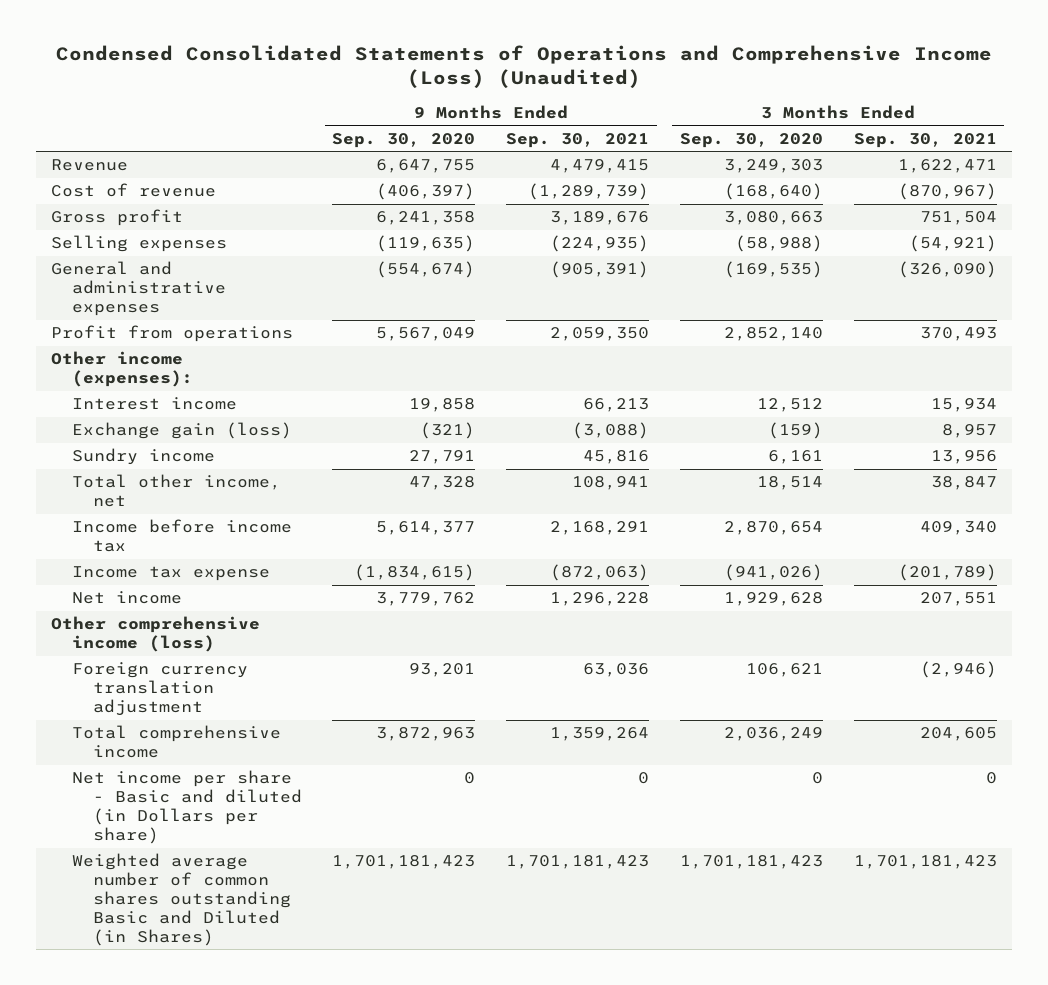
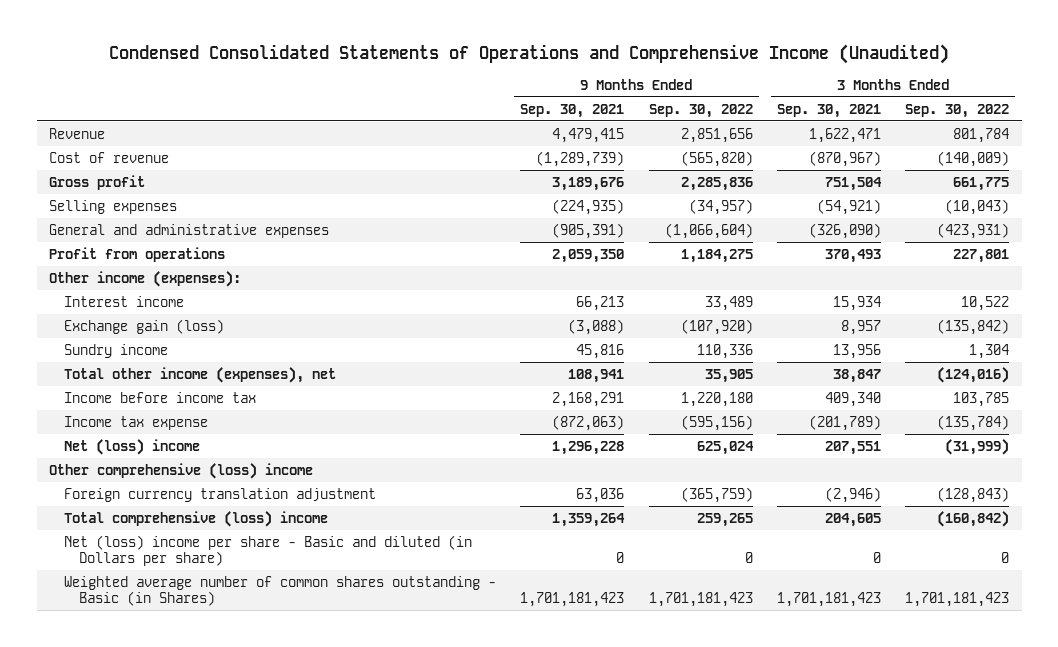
- Condensed Consolidated Statements of Operations and Comprehensive Income (Loss) (Unaudited)
+ Condensed Consolidated Statements of Operations and Comprehensive Income (Unaudited)
- | 9 Months Ended Sep. 30, 2020 | 9 Months Ended Sep. 30, 2021 | 3 Months Ended Sep. 30, 2020 | 3 Months Ended Sep. 30, 2021
+ | 9 Months Ended Sep. 30, 2021 | 9 Months Ended Sep. 30, 2022 | 3 Months Ended Sep. 30, 2021 | 3 Months Ended Sep. 30, 2022
- Total other income, net | 47,328 | 108,941 | 18,514 | 38,847
+ Total other income (expenses), net | 108,941 | 35,905 | 38,847 | (124,016)
- Net income | 3,779,762 | 1,296,228 | 1,929,628 | 207,551
- Other comprehensive income (loss)
+ Net (loss) income | 1,296,228 | 625,024 | 207,551 | (31,999)
+ Other comprehensive (loss) income
- Total comprehensive income | 3,872,963 | 1,359,264 | 2,036,249 | 204,605
- Net income per share - Basic and diluted (in Dollars per share) | 0 | 0 | 0 | 0
- Weighted average number of common shares outstanding Basic and Diluted (in Shares) | 1,701,181,423 | 1,701,181,423 | 1,701,181,423 | 1,701,181,423
+ Total comprehensive (loss) income | 1,359,264 | 259,265 | 204,605 | (160,842)
+ Net (loss) income per share - Basic and diluted (in Dollars per share) | 0 | 0 | 0 | 0
+ Weighted average number of common shares outstanding - Basic (in Shares) | 1,701,181,423 | 1,701,181,423 | 1,701,181,423 | 1,701,181,423

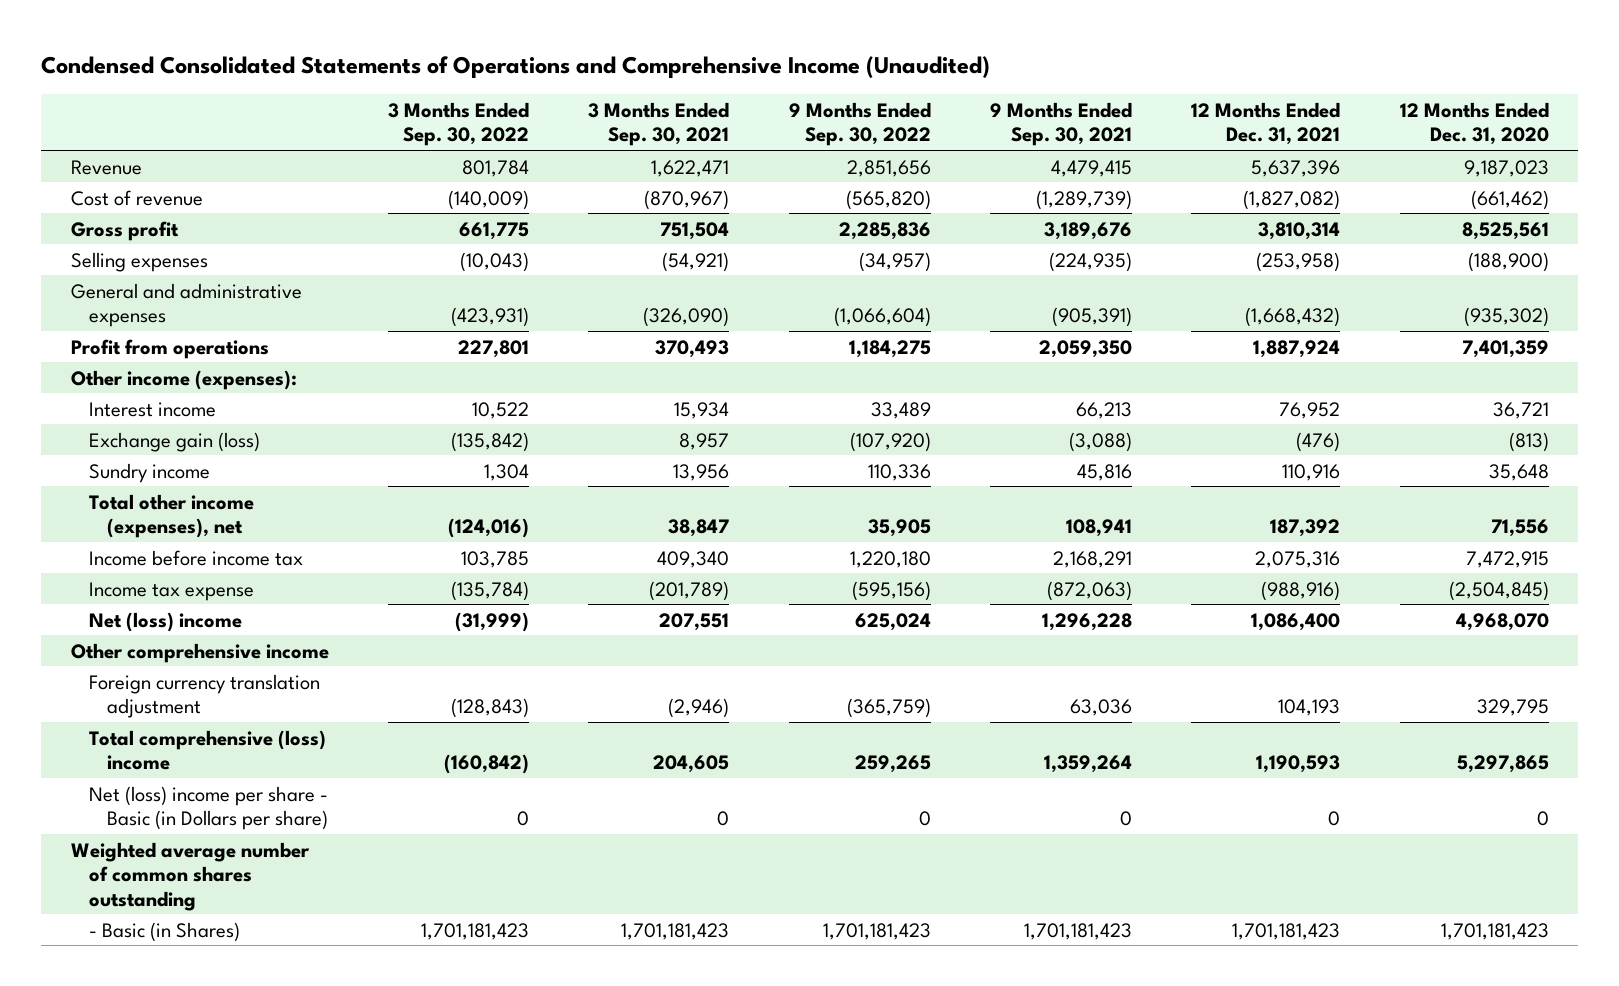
- | 9 Months Ended Sep. 30, 2021 | 9 Months Ended Sep. 30, 2022 | 3 Months Ended Sep. 30, 2021 | 3 Months Ended Sep. 30, 2022
+ | 3 Months Ended Sep. 30, 2022 | 3 Months Ended Sep. 30, 2021 | 9 Months Ended Sep. 30, 2022 | 9 Months Ended Sep. 30, 2021 | 12 Months Ended Dec. 31, 2021 | 12 Months Ended Dec. 31, 2020
- Other comprehensive (loss) income
+ Other comprehensive income
- Net (loss) income per share - Basic and diluted (in Dollars per share) | 0 | 0 | 0 | 0
- Weighted average number of common shares outstanding - Basic (in Shares) | 1,701,181,423 | 1,701,181,423 | 1,701,181,423 | 1,701,181,423
+ Net (loss) income per share - Basic (in Dollars per share) | 0 | 0 | 0 | 0 | 0 | 0
+ Weighted average number of common shares outstanding
+ - Basic (in Shares) | 1,701,181,423 | 1,701,181,423 | 1,701,181,423 | 1,701,181,423 | 1,701,181,423 | 1,701,181,423

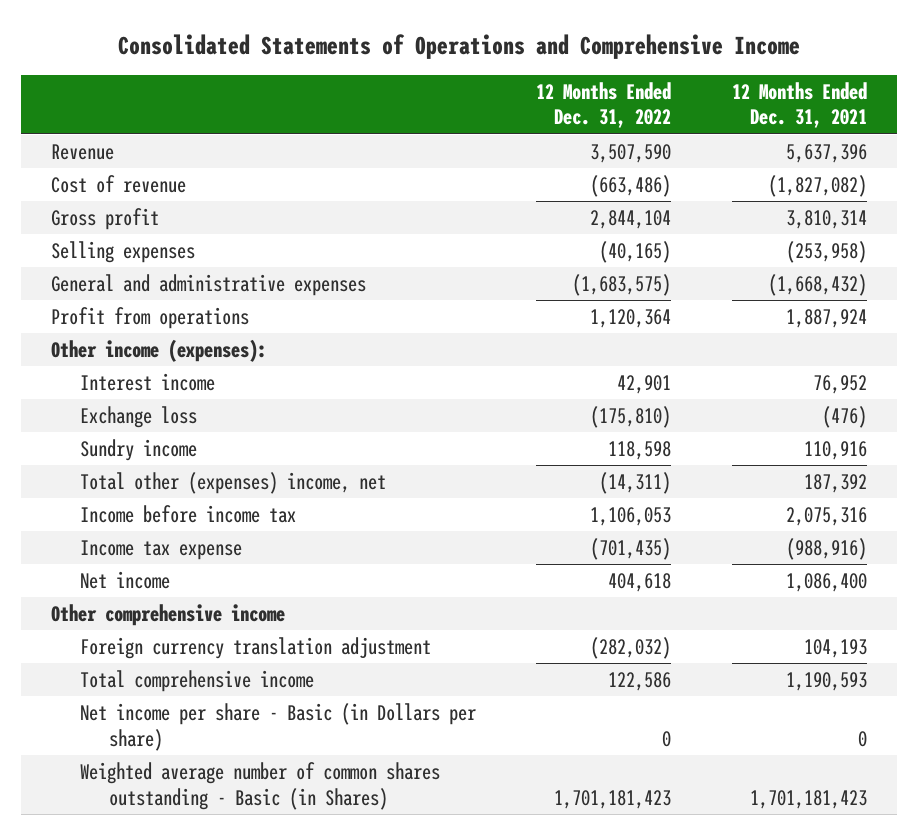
- Condensed Consolidated Statements of Operations and Comprehensive Income (Unaudited)
+ Consolidated Statements of Operations and Comprehensive Income
- | 3 Months Ended Sep. 30, 2022 | 3 Months Ended Sep. 30, 2021 | 9 Months Ended Sep. 30, 2022 | 9 Months Ended Sep. 30, 2021 | 12 Months Ended Dec. 31, 2021 | 12 Months Ended Dec. 31, 2020
+ | 12 Months Ended Dec. 31, 2022 | 12 Months Ended Dec. 31, 2021
- Exchange gain (loss) | (135,842) | 8,957 | (107,920) | (3,088) | (476) | (813)
+ Exchange loss | (175,810) | (476)
- Total other income (expenses), net | (124,016) | 38,847 | 35,905 | 108,941 | 187,392 | 71,556
+ Total other (expenses) income, net | (14,311) | 187,392
- Net (loss) income | (31,999) | 207,551 | 625,024 | 1,296,228 | 1,086,400 | 4,968,070
+ Net income | 404,618 | 1,086,400
- Total comprehensive (loss) income | (160,842) | 204,605 | 259,265 | 1,359,264 | 1,190,593 | 5,297,865
- Net (loss) income per share - Basic (in Dollars per share) | 0 | 0 | 0 | 0 | 0 | 0
- Weighted average number of common shares outstanding
- - Basic (in Shares) | 1,701,181,423 | 1,701,181,423 | 1,701,181,423 | 1,701,181,423 | 1,701,181,423 | 1,701,181,423
+ Total comprehensive income | 122,586 | 1,190,593
+ Net income per share - Basic (in Dollars per share) | 0 | 0
+ Weighted average number of common shares outstanding - Basic (in Shares) | 1,701,181,423 | 1,701,181,423

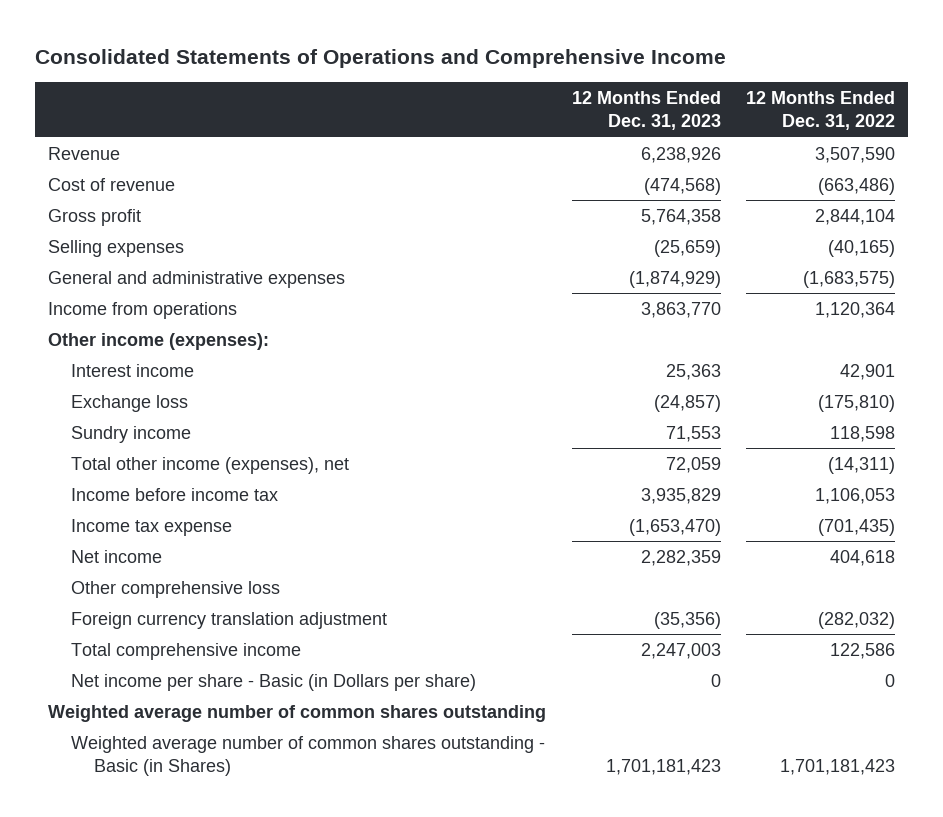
- | 12 Months Ended Dec. 31, 2022 | 12 Months Ended Dec. 31, 2021
+ | 12 Months Ended Dec. 31, 2023 | 12 Months Ended Dec. 31, 2022
- Profit from operations | 1,120,364 | 1,887,924
+ Income from operations | 3,863,770 | 1,120,364
- Total other (expenses) income, net | (14,311) | 187,392
+ Total other income (expenses), net | 72,059 | (14,311)
- Other comprehensive income
+ Other comprehensive loss
+ Weighted average number of common shares outstanding

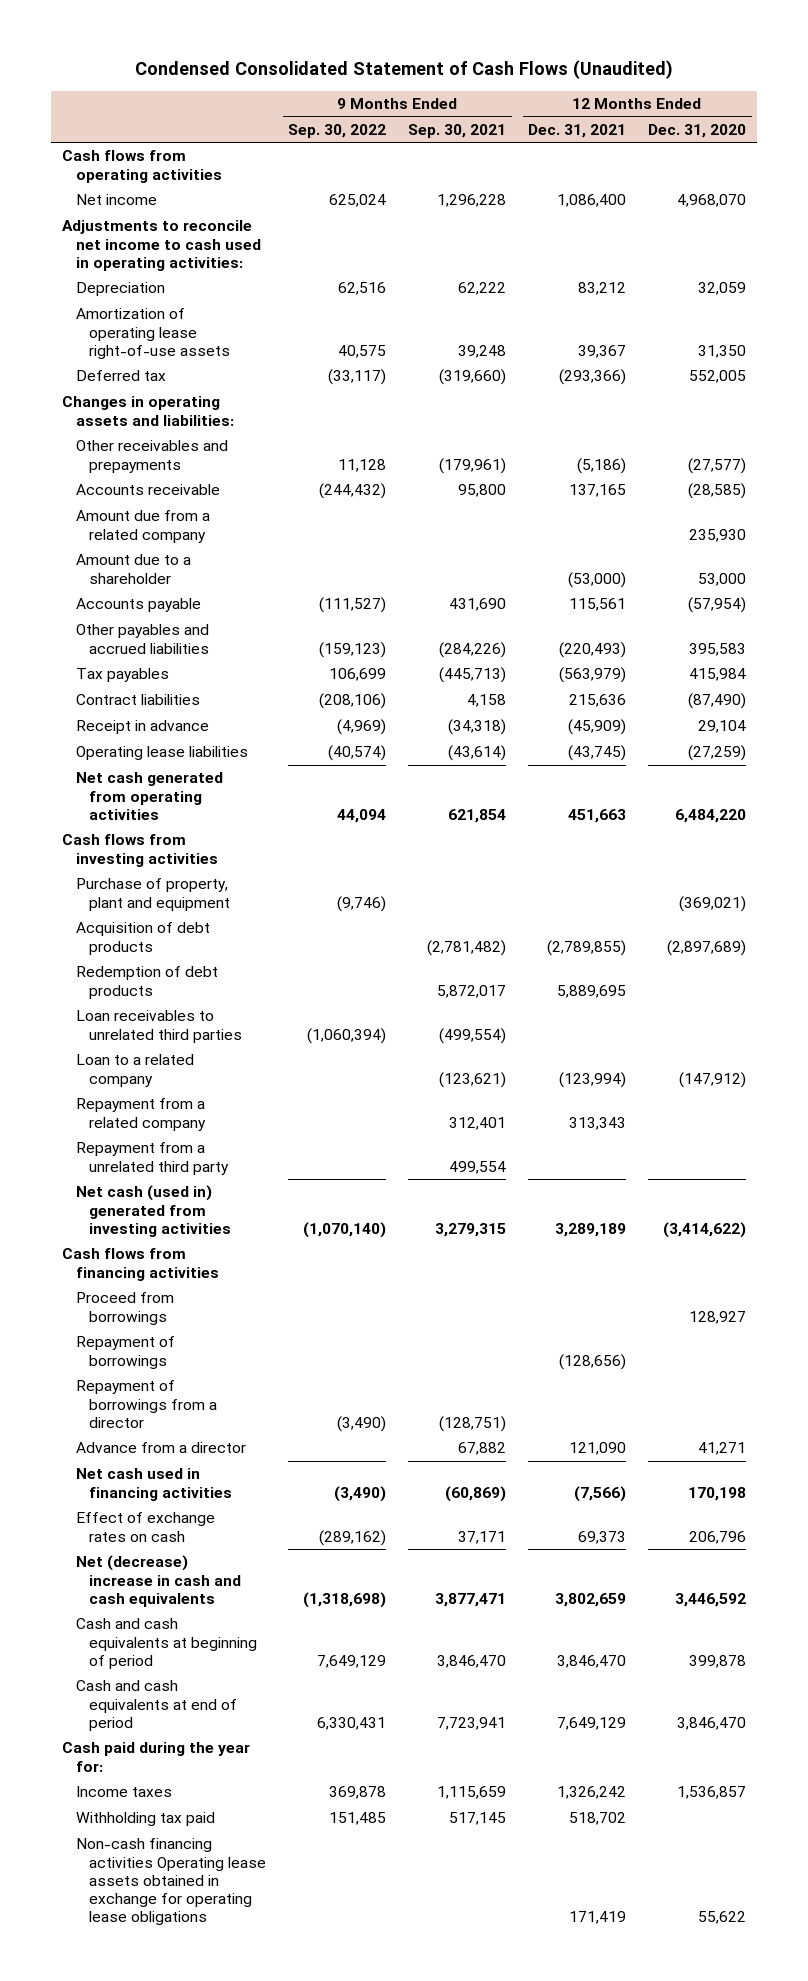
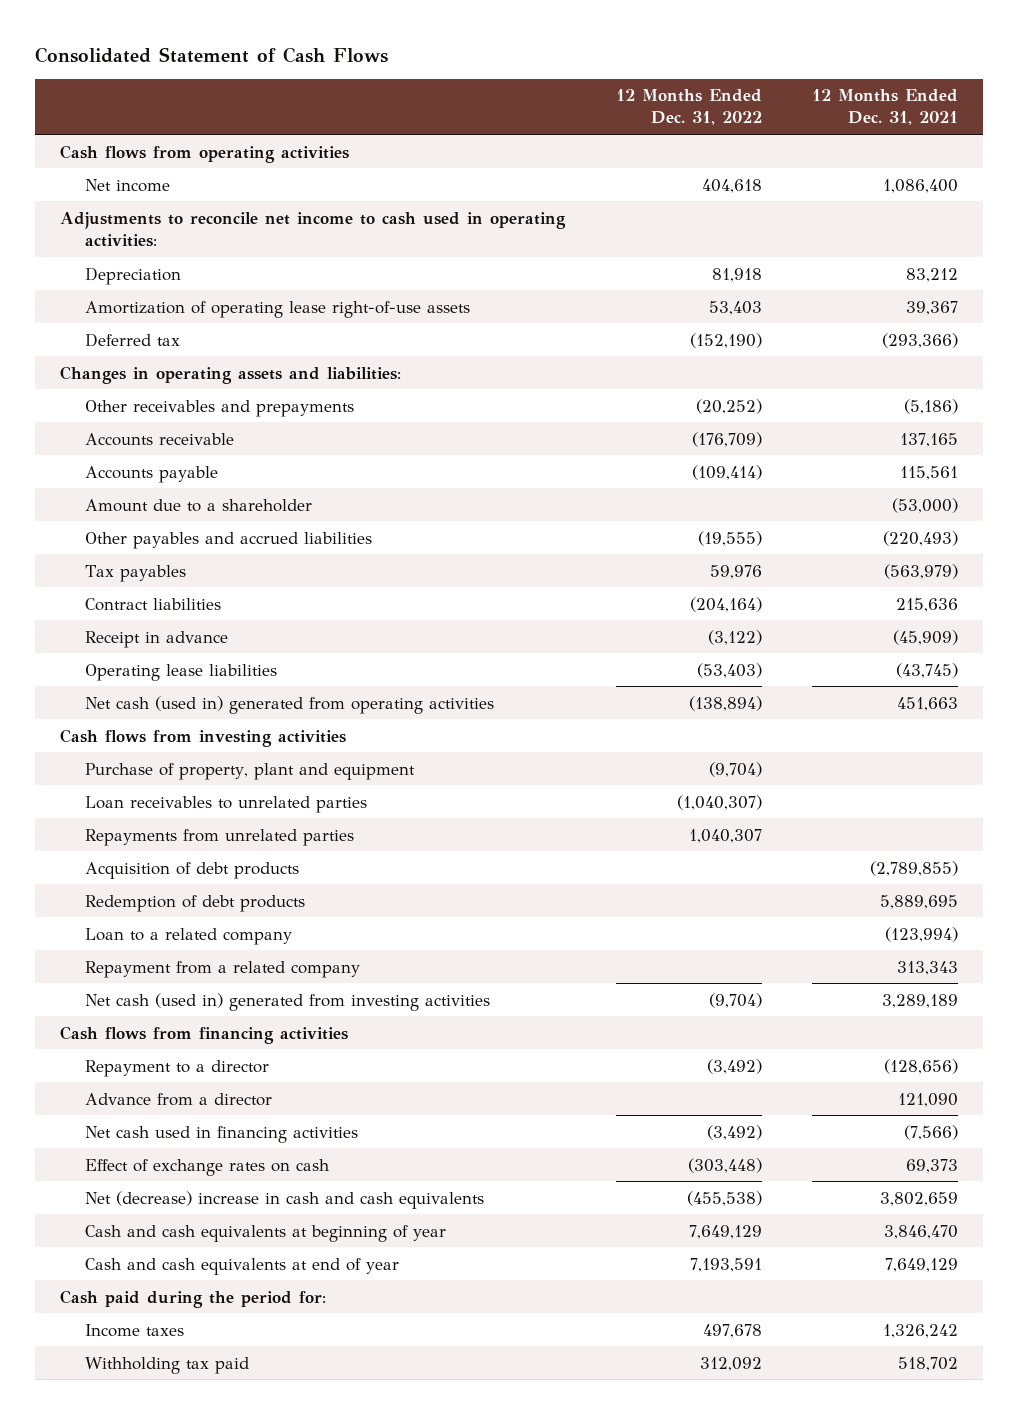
- Condensed Consolidated Statement of Cash Flows (Unaudited)
+ Consolidated Statement of Cash Flows
- | 9 Months Ended Sep. 30, 2022 | 9 Months Ended Sep. 30, 2021 | 12 Months Ended Dec. 31, 2021 | 12 Months Ended Dec. 31, 2020
+ | 12 Months Ended Dec. 31, 2022 | 12 Months Ended Dec. 31, 2021
- Amount due from a related company | | | | 235,930
moved down: Amount due to a shareholder | | (53,000)
- Net cash generated from operating activities | 44,094 | 621,854 | 451,663 | 6,484,220
+ Net cash (used in) generated from operating activities | (138,894) | 451,663
+ Loan receivables to unrelated parties | (1,040,307) |
+ Repayments from unrelated parties | 1,040,307 |
- Loan receivables to unrelated third parties | (1,060,394) | (499,554) | |
- Repayment from a unrelated third party | | 499,554 | |
- Proceed from borrowings | | | | 128,927
- Repayment of borrowings | | | (128,656) |
- Repayment of borrowings from a director | (3,490) | (128,751) | |
+ Repayment to a director | (3,492) | (128,656)
- Cash and cash equivalents at beginning of period | 7,649,129 | 3,846,470 | 3,846,470 | 399,878
- Cash and cash equivalents at end of period | 6,330,431 | 7,723,941 | 7,649,129 | 3,846,470
- Cash paid during the year for:
+ Cash and cash equivalents at beginning of year | 7,649,129 | 3,846,470
+ Cash and cash equivalents at end of year | 7,193,591 | 7,649,129
+ Cash paid during the period for:
- Non-cash financing activities Operating lease assets obtained in exchange for operating lease obligations | | | 171,419 | 55,622

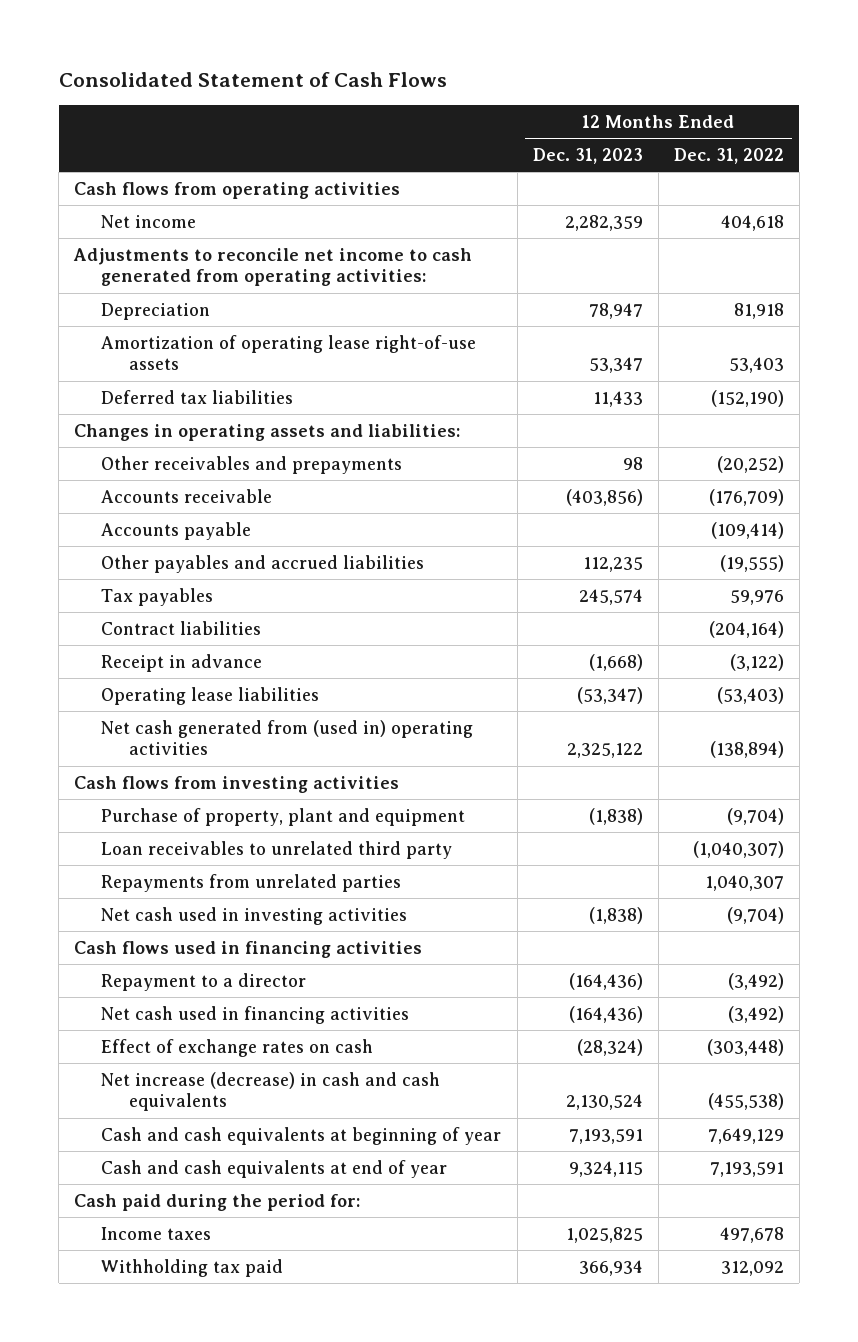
- | 12 Months Ended Dec. 31, 2022 | 12 Months Ended Dec. 31, 2021
+ | 12 Months Ended Dec. 31, 2023 | 12 Months Ended Dec. 31, 2022
- Adjustments to reconcile net income to cash used in operating activities:
+ Adjustments to reconcile net income to cash generated from operating activities:
- Deferred tax | (152,190) | (293,366)
+ Deferred tax liabilities | 11,433 | (152,190)
- Amount due to a shareholder | | (53,000)
- Net cash (used in) generated from operating activities | (138,894) | 451,663
+ Net cash generated from (used in) operating activities | 2,325,122 | (138,894)
- Loan receivables to unrelated parties | (1,040,307) |
+ Loan receivables to unrelated third party | | (1,040,307)
- Acquisition of debt products | | (2,789,855)
- Redemption of debt products | | 5,889,695
- Loan to a related company | | (123,994)
- Repayment from a related company | | 313,343
- Net cash (used in) generated from investing activities | (9,704) | 3,289,189
- Cash flows from financing activities
+ Net cash used in investing activities | (1,838) | (9,704)
+ Cash flows used in financing activities
- Advance from a director | | 121,090
- Net (decrease) increase in cash and cash equivalents | (455,538) | 3,802,659
+ Net increase (decrease) in cash and cash equivalents | 2,130,524 | (455,538)

